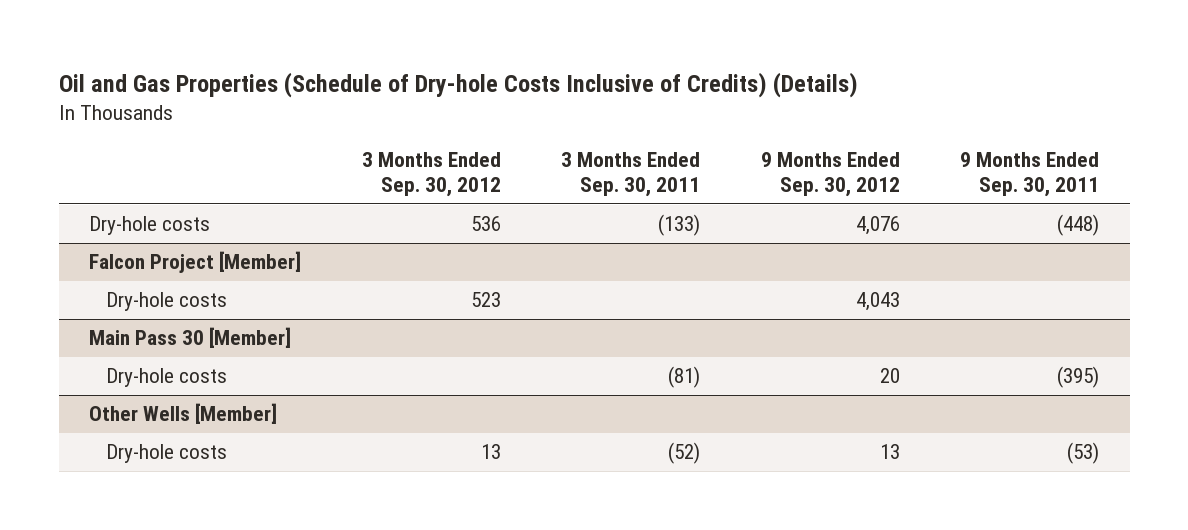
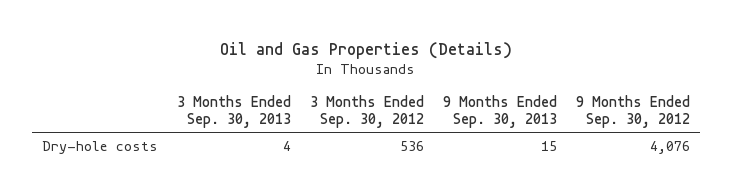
- Oil and Gas Properties (Schedule of Dry-hole Costs Inclusive of Credits) (Details)
+ Oil and Gas Properties (Details)
- | 3 Months Ended Sep. 30, 2012 | 3 Months Ended Sep. 30, 2011 | 9 Months Ended Sep. 30, 2012 | 9 Months Ended Sep. 30, 2011
+ | 3 Months Ended Sep. 30, 2013 | 3 Months Ended Sep. 30, 2012 | 9 Months Ended Sep. 30, 2013 | 9 Months Ended Sep. 30, 2012
- Falcon Project [Member]
- Dry-hole costs | 523 | | 4,043 |
- Main Pass 30 [Member]
- Dry-hole costs | | (81) | 20 | (395)
- Other Wells [Member]
- Dry-hole costs | 13 | (52) | 13 | (53)

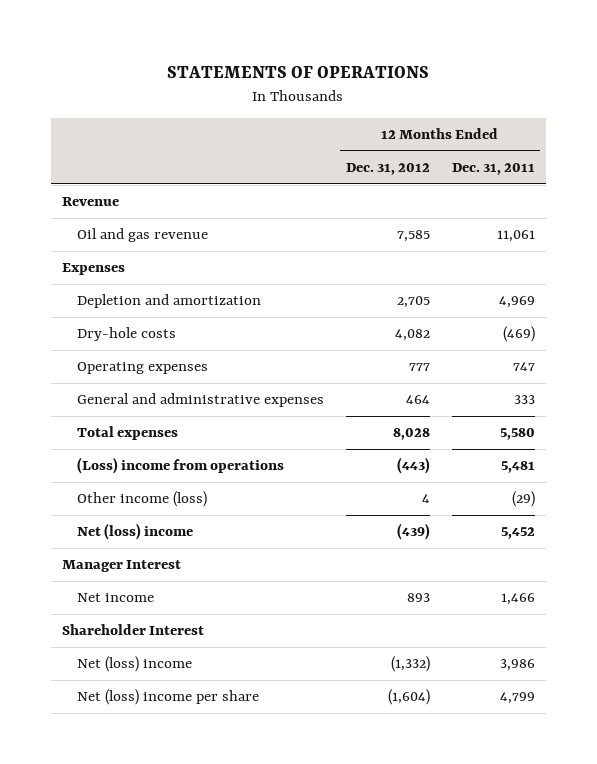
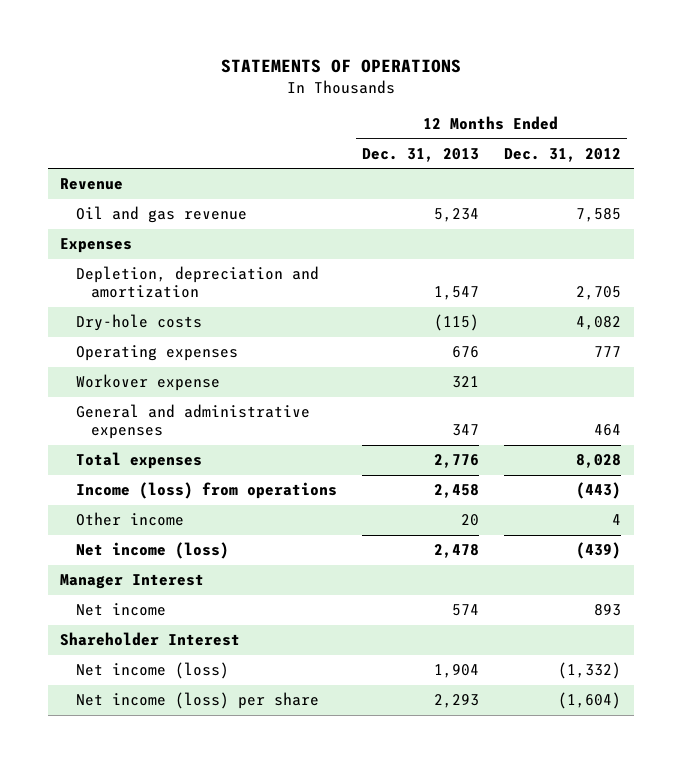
- | 12 Months Ended Dec. 31, 2012 | 12 Months Ended Dec. 31, 2011
+ | 12 Months Ended Dec. 31, 2013 | 12 Months Ended Dec. 31, 2012
- Depletion and amortization | 2,705 | 4,969
+ Depletion, depreciation and amortization | 1,547 | 2,705
+ Workover expense | 321 |
- (Loss) income from operations | (443) | 5,481
- Other income (loss) | 4 | (29)
- Net (loss) income | (439) | 5,452
+ Income (loss) from operations | 2,458 | (443)
+ Other income | 20 | 4
+ Net income (loss) | 2,478 | (439)
- Net (loss) income | (1,332) | 3,986
- Net (loss) income per share | (1,604) | 4,799
+ Net income (loss) | 1,904 | (1,332)
+ Net income (loss) per share | 2,293 | (1,604)

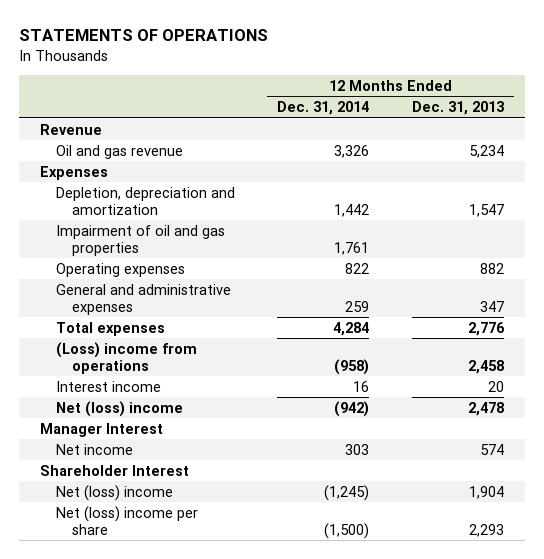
- | 12 Months Ended Dec. 31, 2013 | 12 Months Ended Dec. 31, 2012
+ | 12 Months Ended Dec. 31, 2014 | 12 Months Ended Dec. 31, 2013
- Dry-hole costs | (115) | 4,082
- Operating expenses | 676 | 777
- Workover expense | 321 |
+ Impairment of oil and gas properties | 1,761 |
+ Operating expenses | 822 | 882
- Income (loss) from operations | 2,458 | (443)
- Other income | 20 | 4
- Net income (loss) | 2,478 | (439)
+ (Loss) income from operations | (958) | 2,458
+ Interest income | 16 | 20
+ Net (loss) income | (942) | 2,478
- Net income (loss) | 1,904 | (1,332)
- Net income (loss) per share | 2,293 | (1,604)
+ Net (loss) income | (1,245) | 1,904
+ Net (loss) income per share | (1,500) | 2,293

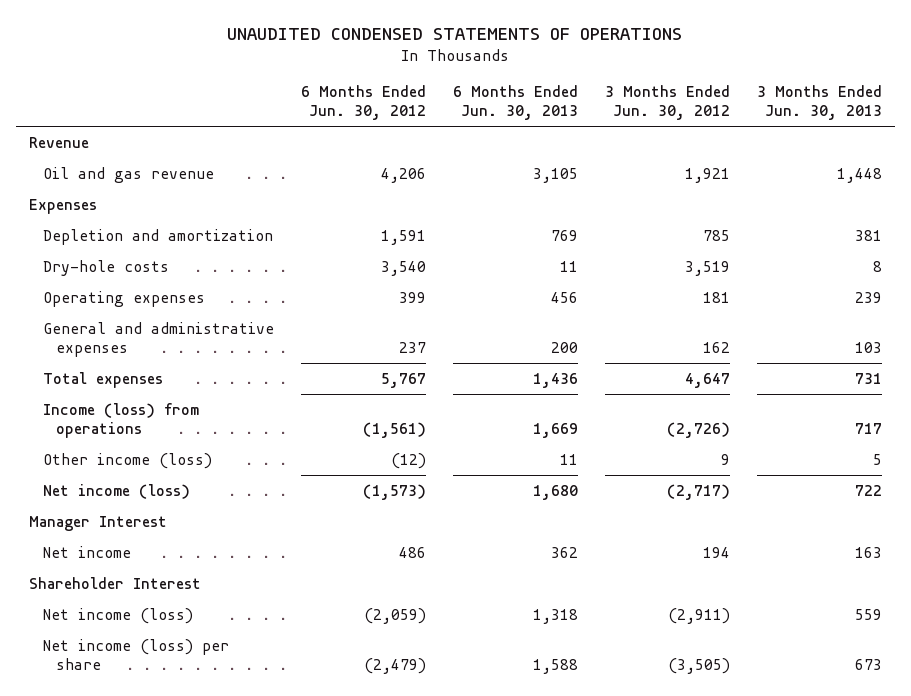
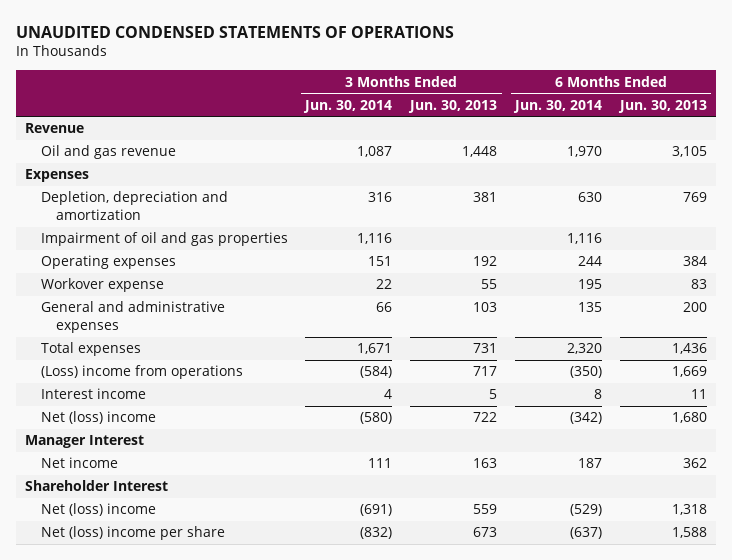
- | 6 Months Ended Jun. 30, 2012 | 6 Months Ended Jun. 30, 2013 | 3 Months Ended Jun. 30, 2012 | 3 Months Ended Jun. 30, 2013
+ | 3 Months Ended Jun. 30, 2014 | 3 Months Ended Jun. 30, 2013 | 6 Months Ended Jun. 30, 2014 | 6 Months Ended Jun. 30, 2013
- Depletion and amortization | 1,591 | 769 | 785 | 381
- Dry-hole costs | 3,540 | 11 | 3,519 | 8
- Operating expenses | 399 | 456 | 181 | 239
+ Depletion, depreciation and amortization | 316 | 381 | 630 | 769
+ Impairment of oil and gas properties | 1,116 | | 1,116 |
+ Operating expenses | 151 | 192 | 244 | 384
+ Workover expense | 22 | 55 | 195 | 83
- Income (loss) from operations | (1,561) | 1,669 | (2,726) | 717
- Other income (loss) | (12) | 11 | 9 | 5
- Net income (loss) | (1,573) | 1,680 | (2,717) | 722
+ (Loss) income from operations | (584) | 717 | (350) | 1,669
+ Interest income | 4 | 5 | 8 | 11
+ Net (loss) income | (580) | 722 | (342) | 1,680
- Net income (loss) | (2,059) | 1,318 | (2,911) | 559
- Net income (loss) per share | (2,479) | 1,588 | (3,505) | 673
+ Net (loss) income | (691) | 559 | (529) | 1,318
+ Net (loss) income per share | (832) | 673 | (637) | 1,588

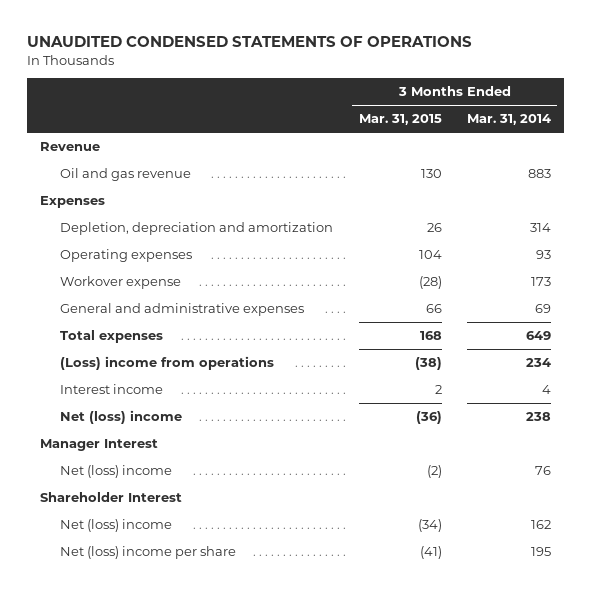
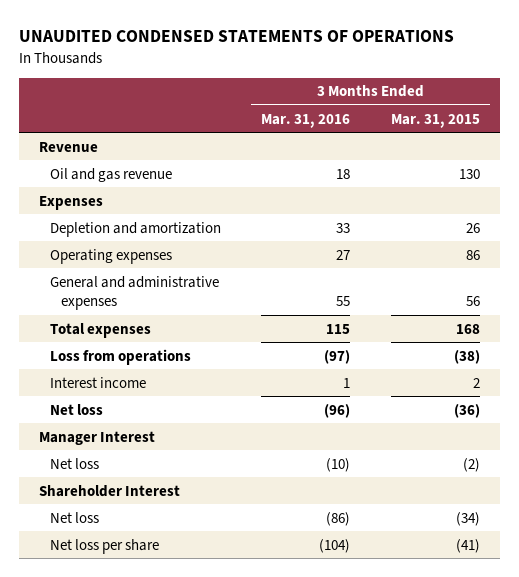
- | 3 Months Ended Mar. 31, 2015 | 3 Months Ended Mar. 31, 2014
+ | 3 Months Ended Mar. 31, 2016 | 3 Months Ended Mar. 31, 2015
- Depletion, depreciation and amortization | 26 | 314
- Operating expenses | 104 | 93
- Workover expense | (28) | 173
- General and administrative expenses | 66 | 69
+ Depletion and amortization | 33 | 26
+ Operating expenses | 27 | 86
+ General and administrative expenses | 55 | 56
- (Loss) income from operations | (38) | 234
+ Loss from operations | (97) | (38)
- Net (loss) income | (36) | 238
+ Net loss | (96) | (36)
- Net (loss) income | (2) | 76
+ Net loss | (10) | (2)
- Net (loss) income | (34) | 162
- Net (loss) income per share | (41) | 195
+ Net loss | (86) | (34)
+ Net loss per share | (104) | (41)

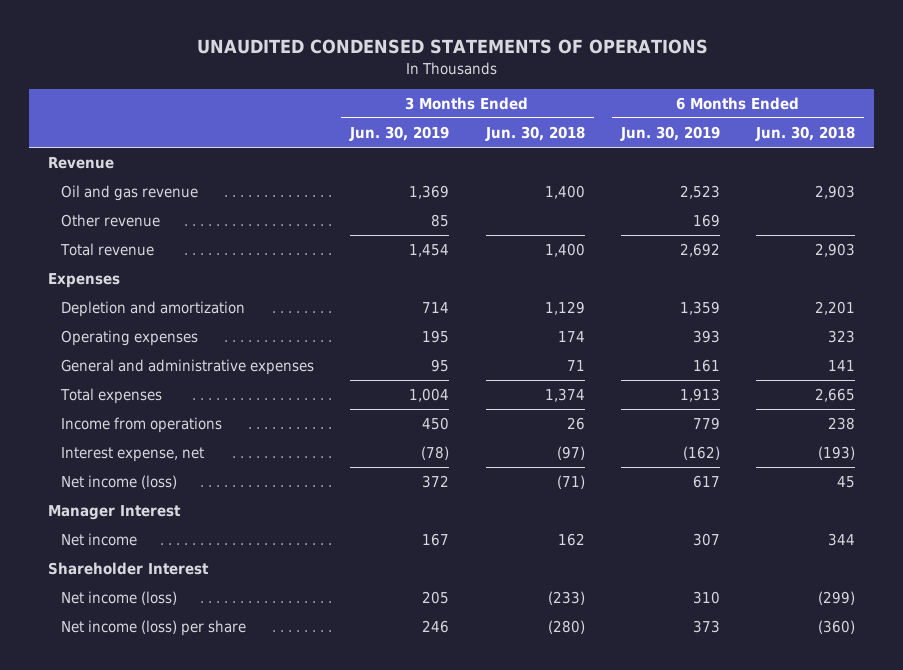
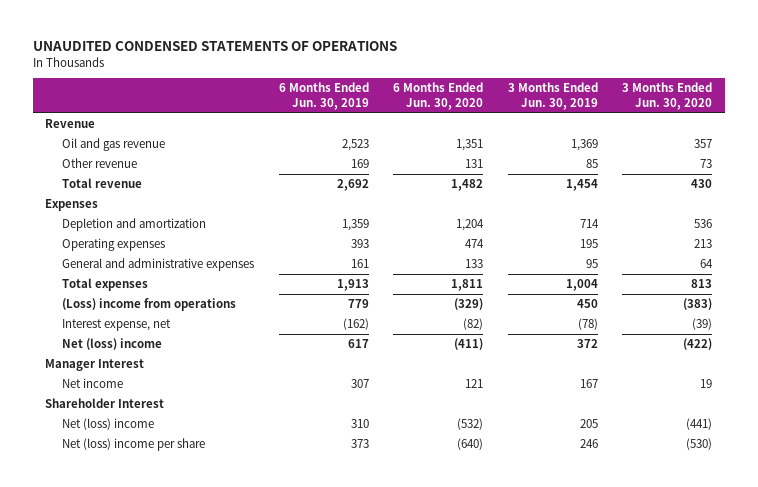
- | 3 Months Ended Jun. 30, 2019 | 3 Months Ended Jun. 30, 2018 | 6 Months Ended Jun. 30, 2019 | 6 Months Ended Jun. 30, 2018
+ | 6 Months Ended Jun. 30, 2019 | 6 Months Ended Jun. 30, 2020 | 3 Months Ended Jun. 30, 2019 | 3 Months Ended Jun. 30, 2020
- Income from operations | 450 | 26 | 779 | 238
+ (Loss) income from operations | 779 | (329) | 450 | (383)
- Net income (loss) | 372 | (71) | 617 | 45
+ Net (loss) income | 617 | (411) | 372 | (422)
- Net income (loss) | 205 | (233) | 310 | (299)
- Net income (loss) per share | 246 | (280) | 373 | (360)
+ Net (loss) income | 310 | (532) | 205 | (441)
+ Net (loss) income per share | 373 | (640) | 246 | (530)

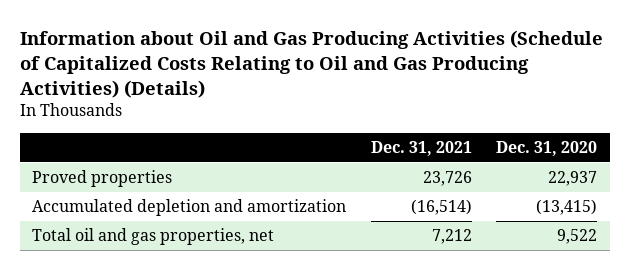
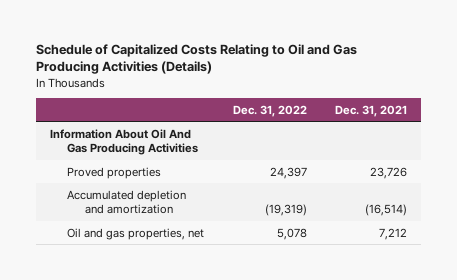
- Information about Oil and Gas Producing Activities (Schedule of Capitalized Costs Relating to Oil and Gas Producing Activities) (Details)
+ Schedule of Capitalized Costs Relating to Oil and Gas Producing Activities (Details)
- | Dec. 31, 2021 | Dec. 31, 2020
+ | Dec. 31, 2022 | Dec. 31, 2021
+ Information About Oil And Gas Producing Activities
- Total oil and gas properties, net | 7,212 | 9,522
+ Oil and gas properties, net | 5,078 | 7,212

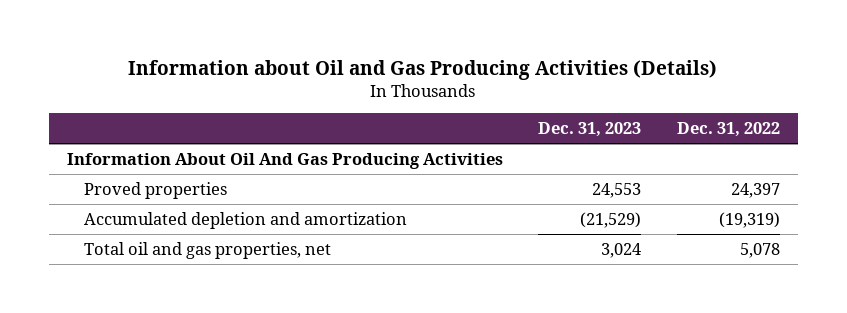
- Schedule of Capitalized Costs Relating to Oil and Gas Producing Activities (Details)
+ Information about Oil and Gas Producing Activities (Details)
- | Dec. 31, 2022 | Dec. 31, 2021
+ | Dec. 31, 2023 | Dec. 31, 2022
- Oil and gas properties, net | 5,078 | 7,212
+ Total oil and gas properties, net | 3,024 | 5,078

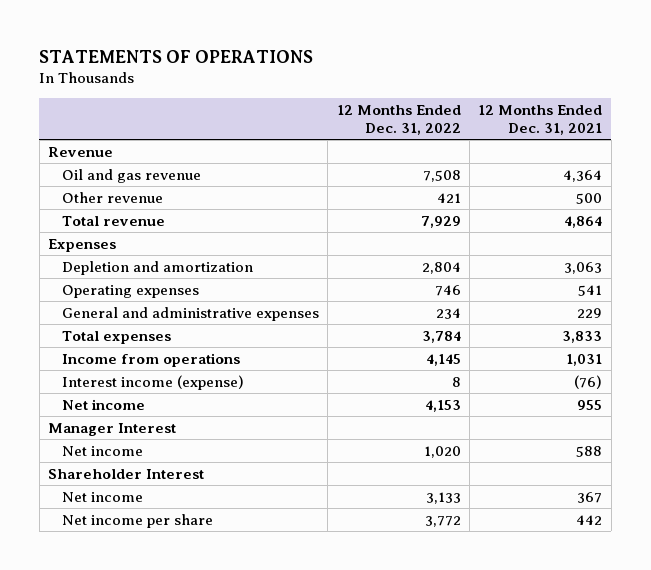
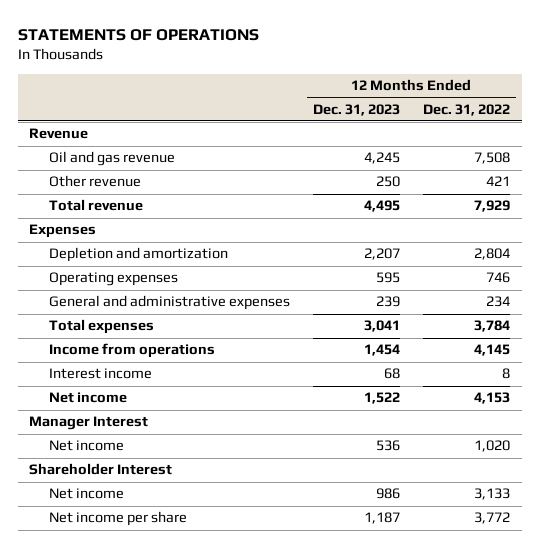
- | 12 Months Ended Dec. 31, 2022 | 12 Months Ended Dec. 31, 2021
+ | 12 Months Ended Dec. 31, 2023 | 12 Months Ended Dec. 31, 2022
- Interest income (expense) | 8 | (76)
+ Interest income | 68 | 8

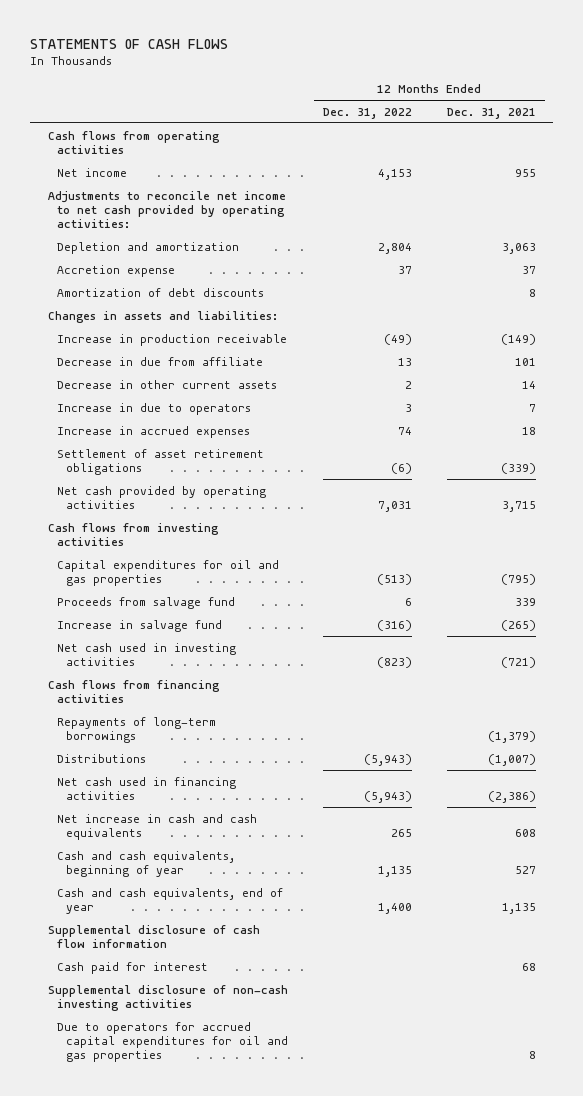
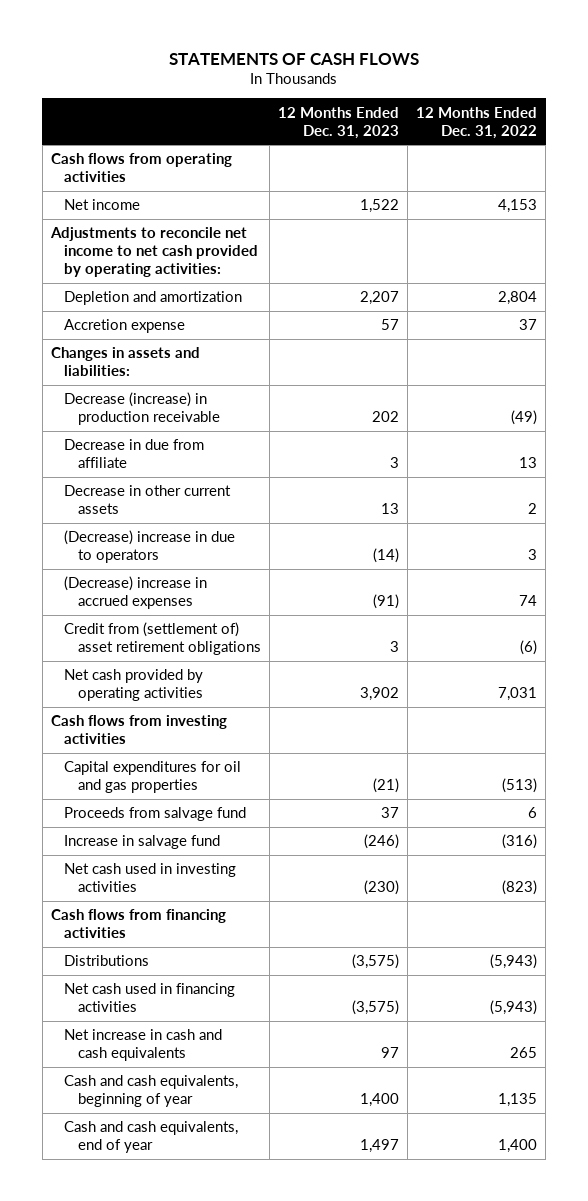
- | 12 Months Ended Dec. 31, 2022 | 12 Months Ended Dec. 31, 2021
+ | 12 Months Ended Dec. 31, 2023 | 12 Months Ended Dec. 31, 2022
- Amortization of debt discounts | | 8
- Increase in production receivable | (49) | (149)
+ Decrease (increase) in production receivable | 202 | (49)
- Increase in due to operators | 3 | 7
- Increase in accrued expenses | 74 | 18
- Settlement of asset retirement obligations | (6) | (339)
+ (Decrease) increase in due to operators | (14) | 3
+ (Decrease) increase in accrued expenses | (91) | 74
+ Credit from (settlement of) asset retirement obligations | 3 | (6)
- Repayments of long-term borrowings | | (1,379)
- Supplemental disclosure of cash flow information
- Cash paid for interest | | 68
- Supplemental disclosure of non-cash investing activities
- Due to operators for accrued capital expenditures for oil and gas properties | | 8

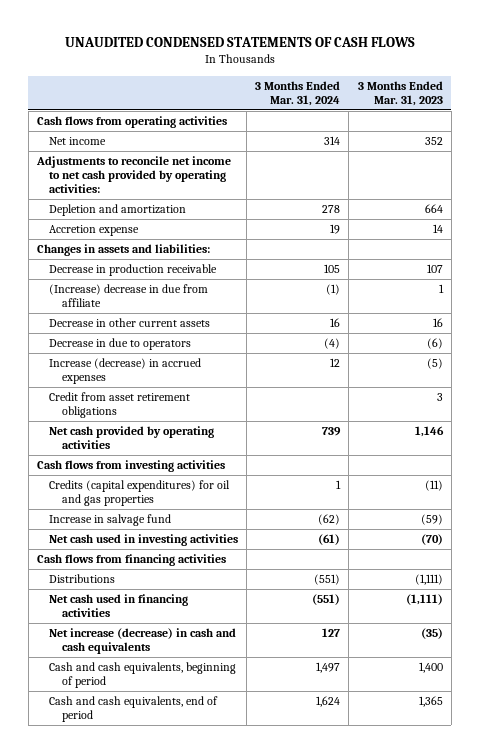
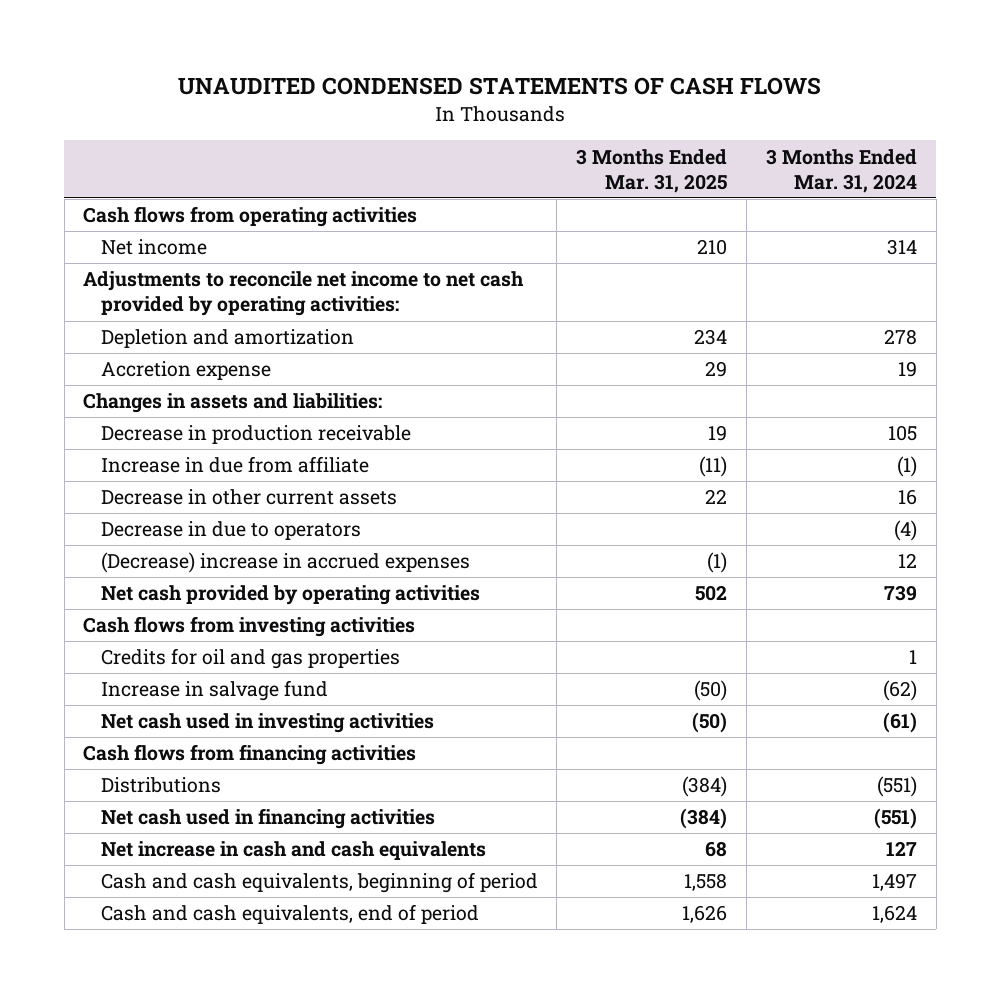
- | 3 Months Ended Mar. 31, 2024 | 3 Months Ended Mar. 31, 2023
+ | 3 Months Ended Mar. 31, 2025 | 3 Months Ended Mar. 31, 2024
- (Increase) decrease in due from affiliate | (1) | 1
+ Increase in due from affiliate | (11) | (1)
- Increase (decrease) in accrued expenses | 12 | (5)
- Credit from asset retirement obligations | | 3
+ (Decrease) increase in accrued expenses | (1) | 12
- Credits (capital expenditures) for oil and gas properties | 1 | (11)
+ Credits for oil and gas properties | | 1
- Net increase (decrease) in cash and cash equivalents | 127 | (35)
+ Net increase in cash and cash equivalents | 68 | 127

